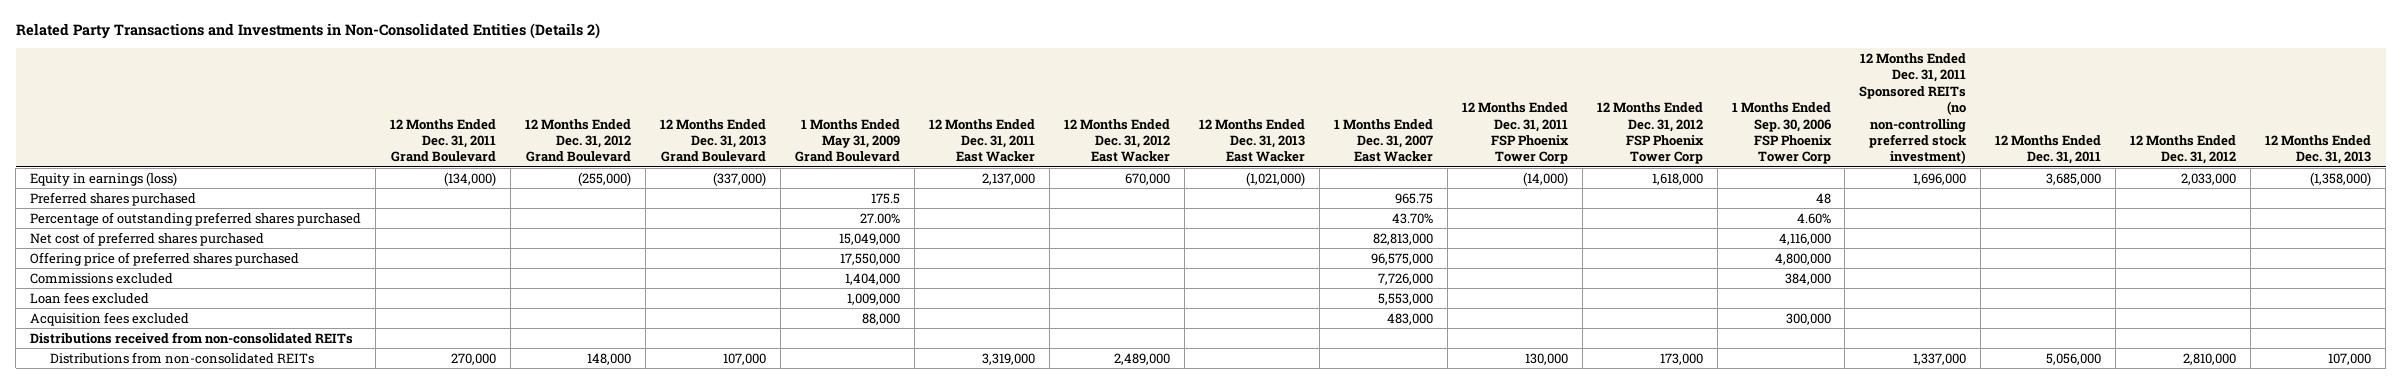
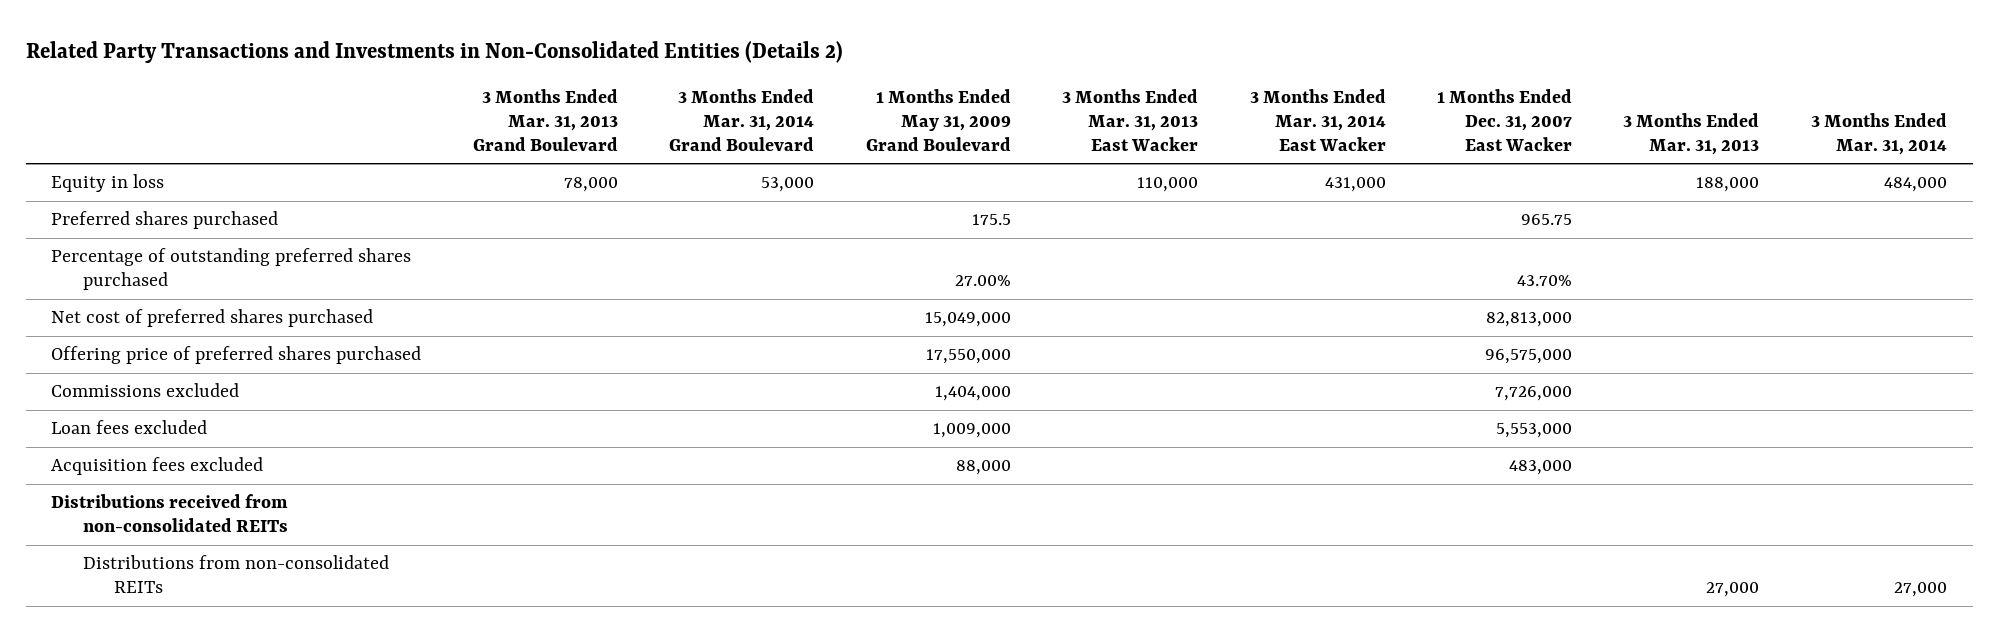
- | 12 Months Ended Dec. 31, 2011 Grand Boulevard | 12 Months Ended Dec. 31, 2012 Grand Boulevard | 12 Months Ended Dec. 31, 2013 Grand Boulevard | 1 Months Ended May 31, 2009 Grand Boulevard | 12 Months Ended Dec. 31, 2011 East Wacker | 12 Months Ended Dec. 31, 2012 East Wacker | 12 Months Ended Dec. 31, 2013 East Wacker | 1 Months Ended Dec. 31, 2007 East Wacker | 12 Months Ended Dec. 31, 2011 FSP Phoenix Tower Corp | 12 Months Ended Dec. 31, 2012 FSP Phoenix Tower Corp | 1 Months Ended Sep. 30, 2006 FSP Phoenix Tower Corp | 12 Months Ended Dec. 31, 2011 Sponsored REITs (no non-controlling preferred stock investment) | 12 Months Ended Dec. 31, 2011 | 12 Months Ended Dec. 31, 2012 | 12 Months Ended Dec. 31, 2013
+ | 3 Months Ended Mar. 31, 2013 Grand Boulevard | 3 Months Ended Mar. 31, 2014 Grand Boulevard | 1 Months Ended May 31, 2009 Grand Boulevard | 3 Months Ended Mar. 31, 2013 East Wacker | 3 Months Ended Mar. 31, 2014 East Wacker | 1 Months Ended Dec. 31, 2007 East Wacker | 3 Months Ended Mar. 31, 2013 | 3 Months Ended Mar. 31, 2014
- Equity in earnings (loss) | (134,000) | (255,000) | (337,000) | | 2,137,000 | 670,000 | (1,021,000) | | (14,000) | 1,618,000 | | 1,696,000 | 3,685,000 | 2,033,000 | (1,358,000)
+ Equity in loss | 78,000 | 53,000 | | 110,000 | 431,000 | | 188,000 | 484,000

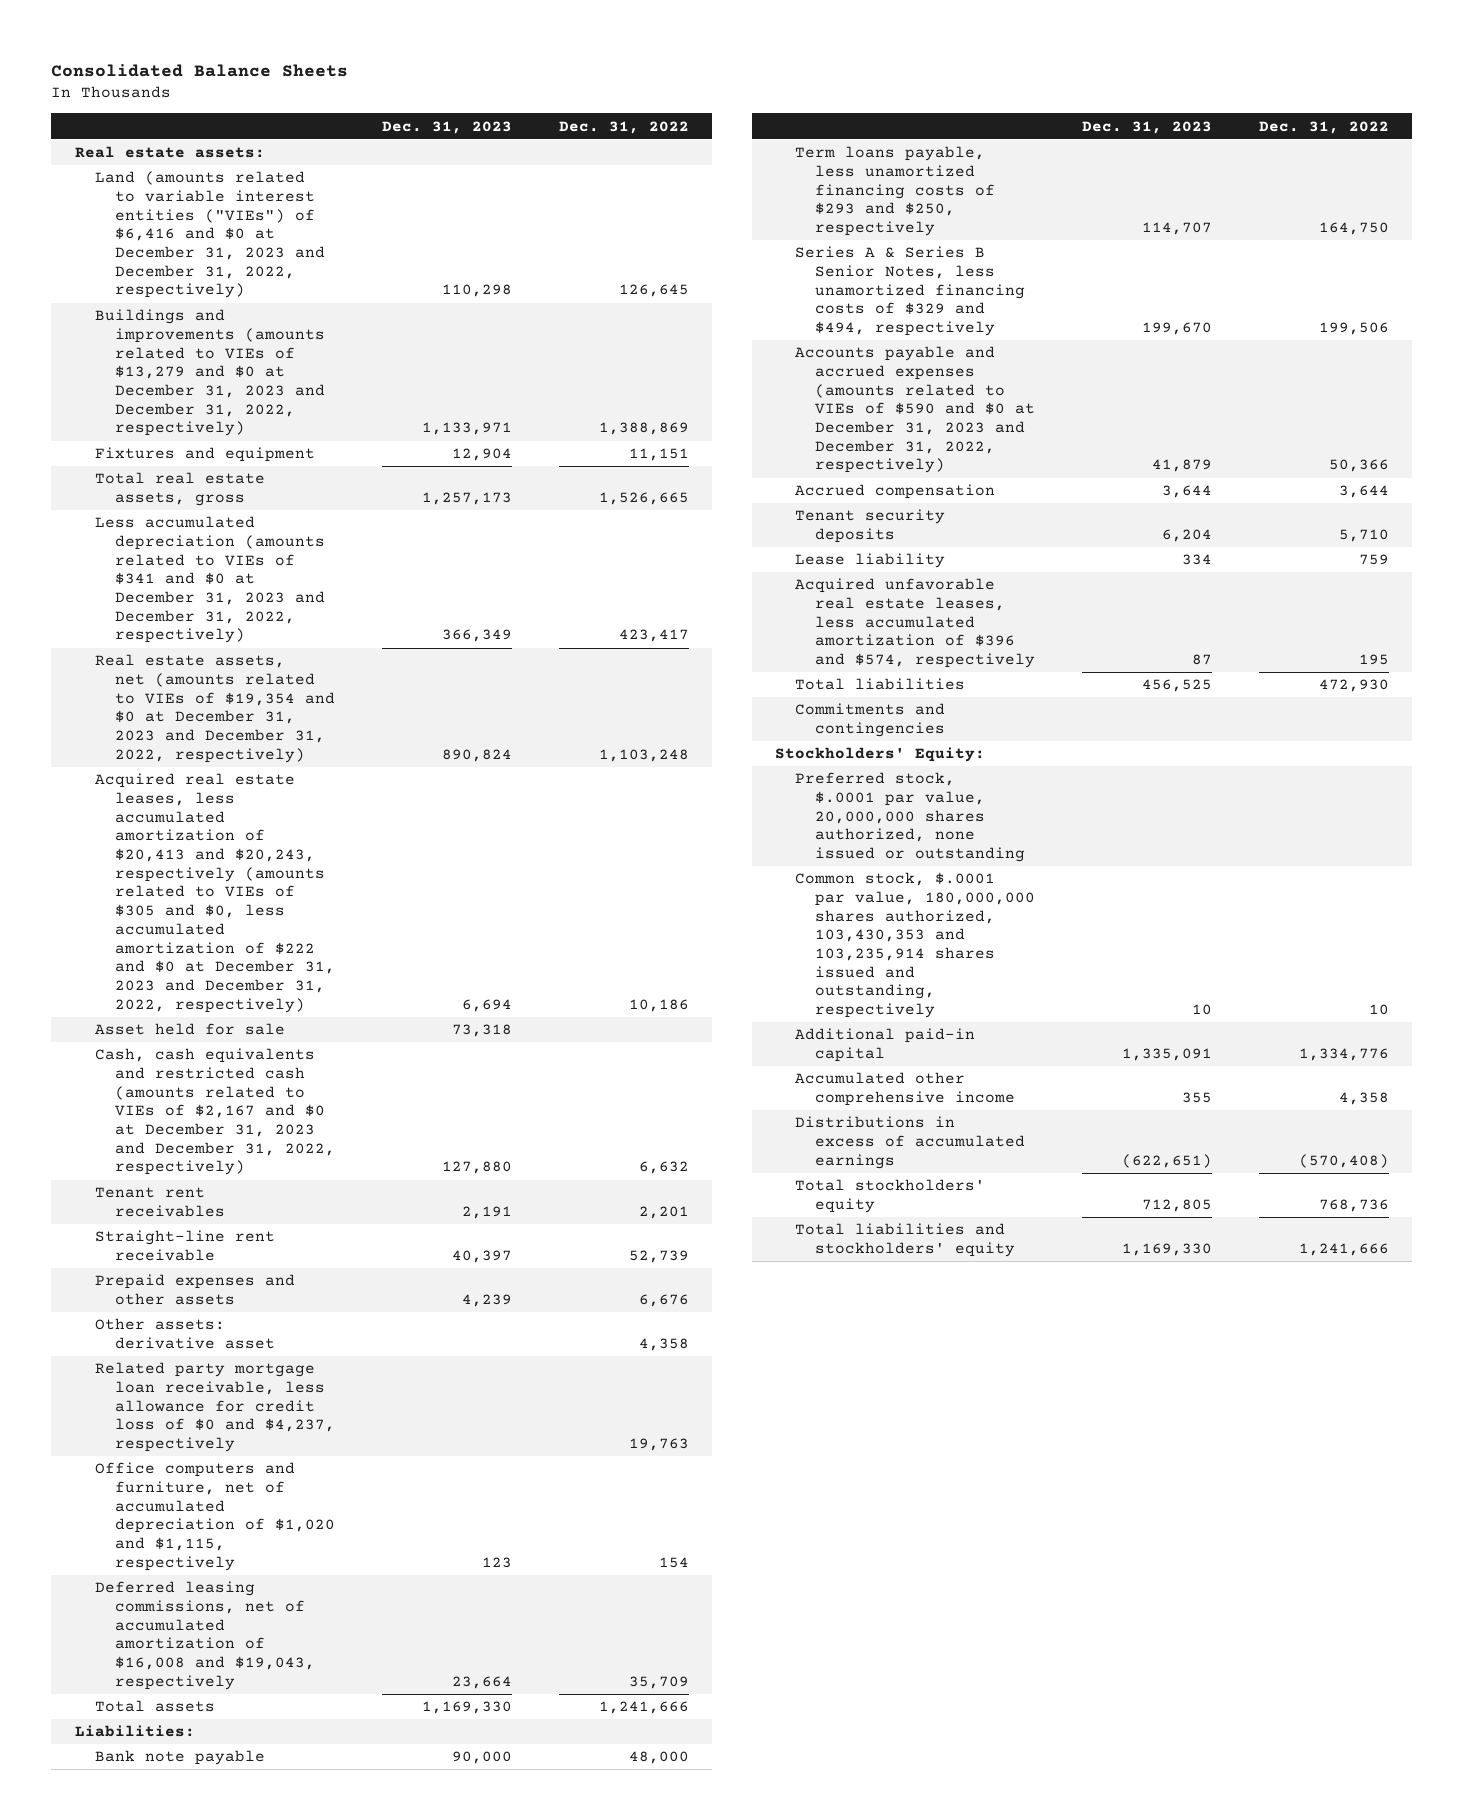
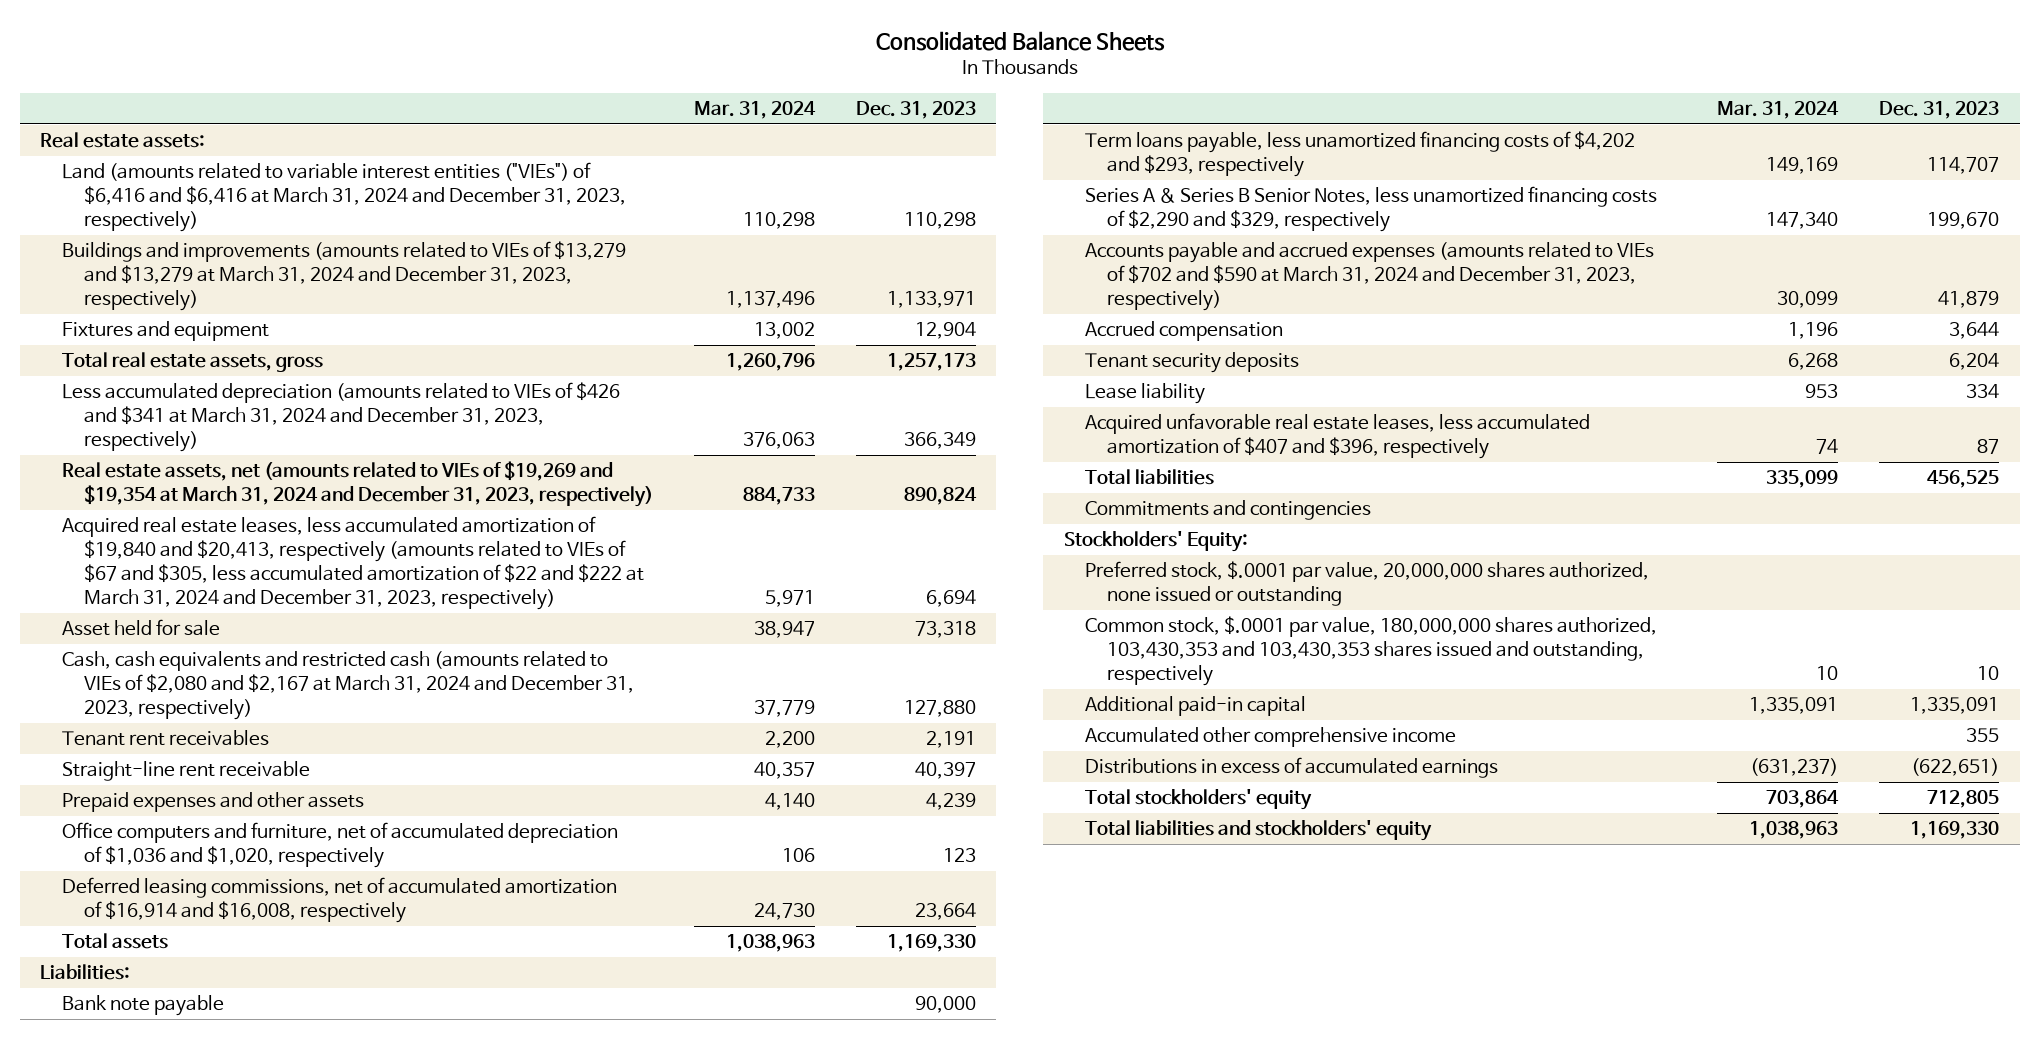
- | Dec. 31, 2023 | Dec. 31, 2022
+ | Mar. 31, 2024 | Dec. 31, 2023
- Land (amounts related to variable interest entities ("VIEs") of $6,416 and $0 at December 31, 2023 and December 31, 2022, respectively) | 110,298 | 126,645
- Buildings and improvements (amounts related to VIEs of $13,279 and $0 at December 31, 2023 and December 31, 2022, respectively) | 1,133,971 | 1,388,869
+ Land (amounts related to variable interest entities ("VIEs") of $6,416 and $6,416 at March 31, 2024 and December 31, 2023, respectively) | 110,298 | 110,298
+ Buildings and improvements (amounts related to VIEs of $13,279 and $13,279 at March 31, 2024 and December 31, 2023, respectively) | 1,137,496 | 1,133,971
- Less accumulated depreciation (amounts related to VIEs of $341 and $0 at December 31, 2023 and December 31, 2022, respectively) | 366,349 | 423,417
- Real estate assets, net (amounts related to VIEs of $19,354 and $0 at December 31, 2023 and December 31, 2022, respectively) | 890,824 | 1,103,248
- Acquired real estate leases, less accumulated amortization of $20,413 and $20,243, respectively (amounts related to VIEs of $305 and $0, less accumulated amortization of $222 and $0 at December 31, 2023 and December 31, 2022, respectively) | 6,694 | 10,186
+ Less accumulated depreciation (amounts related to VIEs of $426 and $341 at March 31, 2024 and December 31, 2023, respectively) | 376,063 | 366,349
+ Real estate assets, net (amounts related to VIEs of $19,269 and $19,354 at March 31, 2024 and December 31, 2023, respectively) | 884,733 | 890,824
+ Acquired real estate leases, less accumulated amortization of $19,840 and $20,413, respectively (amounts related to VIEs of $67 and $305, less accumulated amortization of $22 and $222 at March 31, 2024 and December 31, 2023, respectively) | 5,971 | 6,694
- Cash, cash equivalents and restricted cash (amounts related to VIEs of $2,167 and $0 at December 31, 2023 and December 31, 2022, respectively) | 127,880 | 6,632
+ Cash, cash equivalents and restricted cash (amounts related to VIEs of $2,080 and $2,167 at March 31, 2024 and December 31, 2023, respectively) | 37,779 | 127,880
- Other assets: derivative asset | | 4,358
- Related party mortgage loan receivable, less allowance for credit loss of $0 and $4,237, respectively | | 19,763
- Office computers and furniture, net of accumulated depreciation of $1,020 and $1,115, respectively | 123 | 154
- Deferred leasing commissions, net of accumulated amortization of $16,008 and $19,043, respectively | 23,664 | 35,709
+ Office computers and furniture, net of accumulated depreciation of $1,036 and $1,020, respectively | 106 | 123
+ Deferred leasing commissions, net of accumulated amortization of $16,914 and $16,008, respectively | 24,730 | 23,664
- Term loans payable, less unamortized financing costs of $293 and $250, respectively | 114,707 | 164,750
- Series A & Series B Senior Notes, less unamortized financing costs of $329 and $494, respectively | 199,670 | 199,506
- Accounts payable and accrued expenses (amounts related to VIEs of $590 and $0 at December 31, 2023 and December 31, 2022, respectively) | 41,879 | 50,366
+ Term loans payable, less unamortized financing costs of $4,202 and $293, respectively | 149,169 | 114,707
+ Series A & Series B Senior Notes, less unamortized financing costs of $2,290 and $329, respectively | 147,340 | 199,670
+ Accounts payable and accrued expenses (amounts related to VIEs of $702 and $590 at March 31, 2024 and December 31, 2023, respectively) | 30,099 | 41,879
- Acquired unfavorable real estate leases, less accumulated amortization of $396 and $574, respectively | 87 | 195
+ Acquired unfavorable real estate leases, less accumulated amortization of $407 and $396, respectively | 74 | 87
- Common stock, $.0001 par value, 180,000,000 shares authorized, 103,430,353 and 103,235,914 shares issued and outstanding, respectively | 10 | 10
+ Common stock, $.0001 par value, 180,000,000 shares authorized, 103,430,353 and 103,430,353 shares issued and outstanding, respectively | 10 | 10

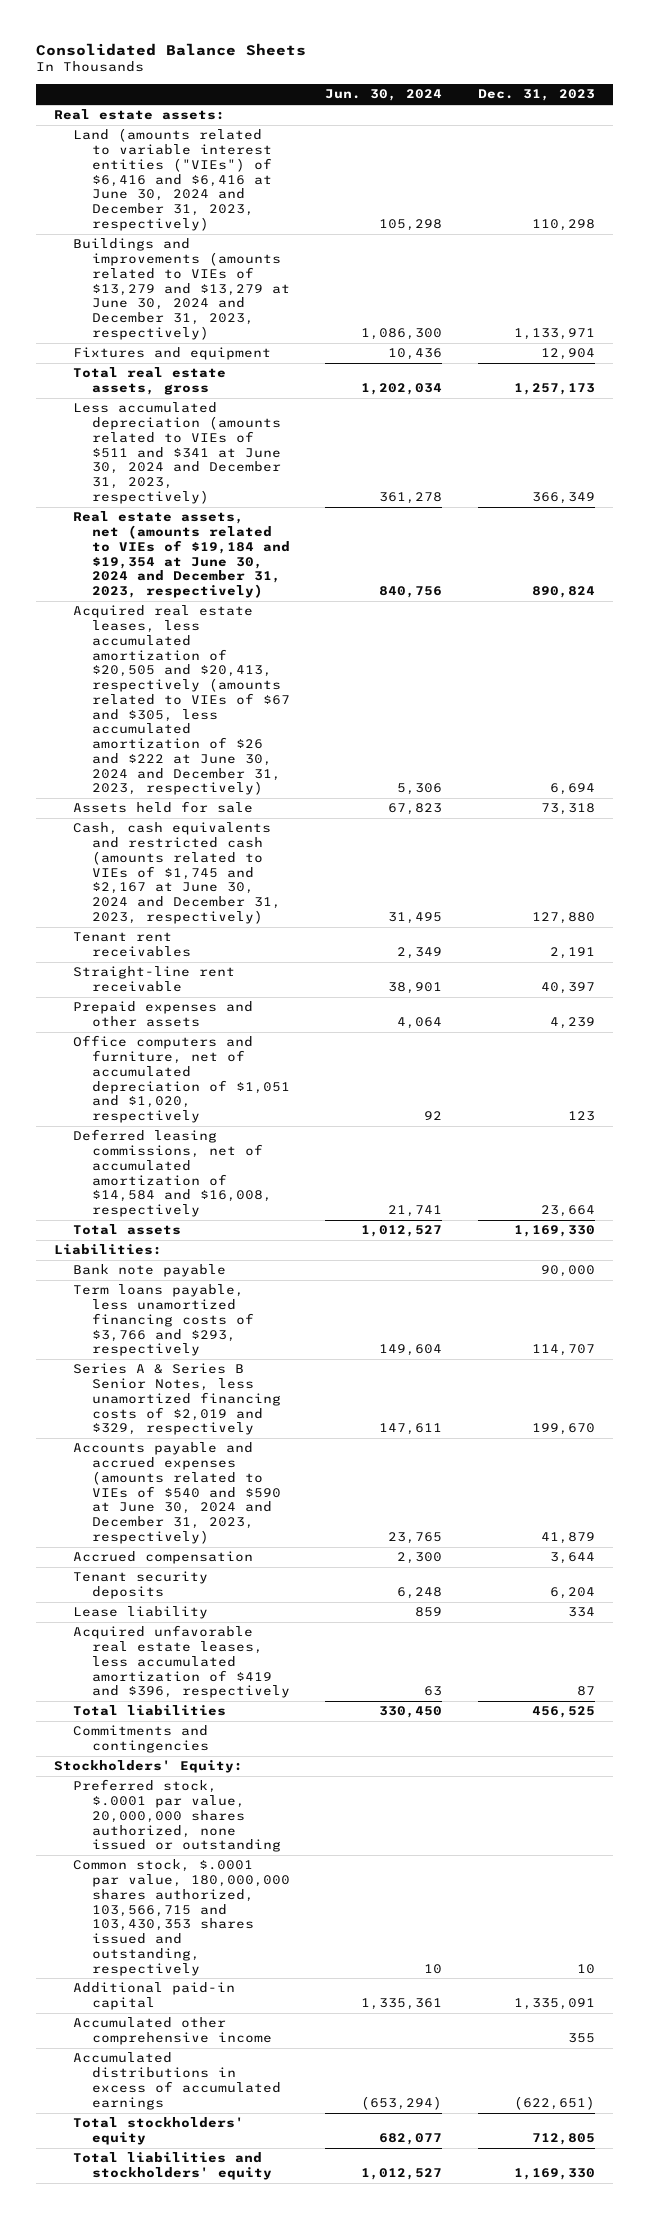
- | Mar. 31, 2024 | Dec. 31, 2023
+ | Jun. 30, 2024 | Dec. 31, 2023
- Land (amounts related to variable interest entities ("VIEs") of $6,416 and $6,416 at March 31, 2024 and December 31, 2023, respectively) | 110,298 | 110,298
- Buildings and improvements (amounts related to VIEs of $13,279 and $13,279 at March 31, 2024 and December 31, 2023, respectively) | 1,137,496 | 1,133,971
+ Land (amounts related to variable interest entities ("VIEs") of $6,416 and $6,416 at June 30, 2024 and December 31, 2023, respectively) | 105,298 | 110,298
+ Buildings and improvements (amounts related to VIEs of $13,279 and $13,279 at June 30, 2024 and December 31, 2023, respectively) | 1,086,300 | 1,133,971
- Less accumulated depreciation (amounts related to VIEs of $426 and $341 at March 31, 2024 and December 31, 2023, respectively) | 376,063 | 366,349
- Real estate assets, net (amounts related to VIEs of $19,269 and $19,354 at March 31, 2024 and December 31, 2023, respectively) | 884,733 | 890,824
- Acquired real estate leases, less accumulated amortization of $19,840 and $20,413, respectively (amounts related to VIEs of $67 and $305, less accumulated amortization of $22 and $222 at March 31, 2024 and December 31, 2023, respectively) | 5,971 | 6,694
- Asset held for sale | 38,947 | 73,318
- Cash, cash equivalents and restricted cash (amounts related to VIEs of $2,080 and $2,167 at March 31, 2024 and December 31, 2023, respectively) | 37,779 | 127,880
+ Less accumulated depreciation (amounts related to VIEs of $511 and $341 at June 30, 2024 and December 31, 2023, respectively) | 361,278 | 366,349
+ Real estate assets, net (amounts related to VIEs of $19,184 and $19,354 at June 30, 2024 and December 31, 2023, respectively) | 840,756 | 890,824
+ Acquired real estate leases, less accumulated amortization of $20,505 and $20,413, respectively (amounts related to VIEs of $67 and $305, less accumulated amortization of $26 and $222 at June 30, 2024 and December 31, 2023, respectively) | 5,306 | 6,694
+ Assets held for sale | 67,823 | 73,318
+ Cash, cash equivalents and restricted cash (amounts related to VIEs of $1,745 and $2,167 at June 30, 2024 and December 31, 2023, respectively) | 31,495 | 127,880
- Office computers and furniture, net of accumulated depreciation of $1,036 and $1,020, respectively | 106 | 123
- Deferred leasing commissions, net of accumulated amortization of $16,914 and $16,008, respectively | 24,730 | 23,664
+ Office computers and furniture, net of accumulated depreciation of $1,051 and $1,020, respectively | 92 | 123
+ Deferred leasing commissions, net of accumulated amortization of $14,584 and $16,008, respectively | 21,741 | 23,664
- Term loans payable, less unamortized financing costs of $4,202 and $293, respectively | 149,169 | 114,707
- Series A & Series B Senior Notes, less unamortized financing costs of $2,290 and $329, respectively | 147,340 | 199,670
- Accounts payable and accrued expenses (amounts related to VIEs of $702 and $590 at March 31, 2024 and December 31, 2023, respectively) | 30,099 | 41,879
+ Term loans payable, less unamortized financing costs of $3,766 and $293, respectively | 149,604 | 114,707
+ Series A & Series B Senior Notes, less unamortized financing costs of $2,019 and $329, respectively | 147,611 | 199,670
+ Accounts payable and accrued expenses (amounts related to VIEs of $540 and $590 at June 30, 2024 and December 31, 2023, respectively) | 23,765 | 41,879
- Acquired unfavorable real estate leases, less accumulated amortization of $407 and $396, respectively | 74 | 87
+ Acquired unfavorable real estate leases, less accumulated amortization of $419 and $396, respectively | 63 | 87
- Common stock, $.0001 par value, 180,000,000 shares authorized, 103,430,353 and 103,430,353 shares issued and outstanding, respectively | 10 | 10
+ Common stock, $.0001 par value, 180,000,000 shares authorized, 103,566,715 and 103,430,353 shares issued and outstanding, respectively | 10 | 10
- Distributions in excess of accumulated earnings | (631,237) | (622,651)
+ Accumulated distributions in excess of accumulated earnings | (653,294) | (622,651)

